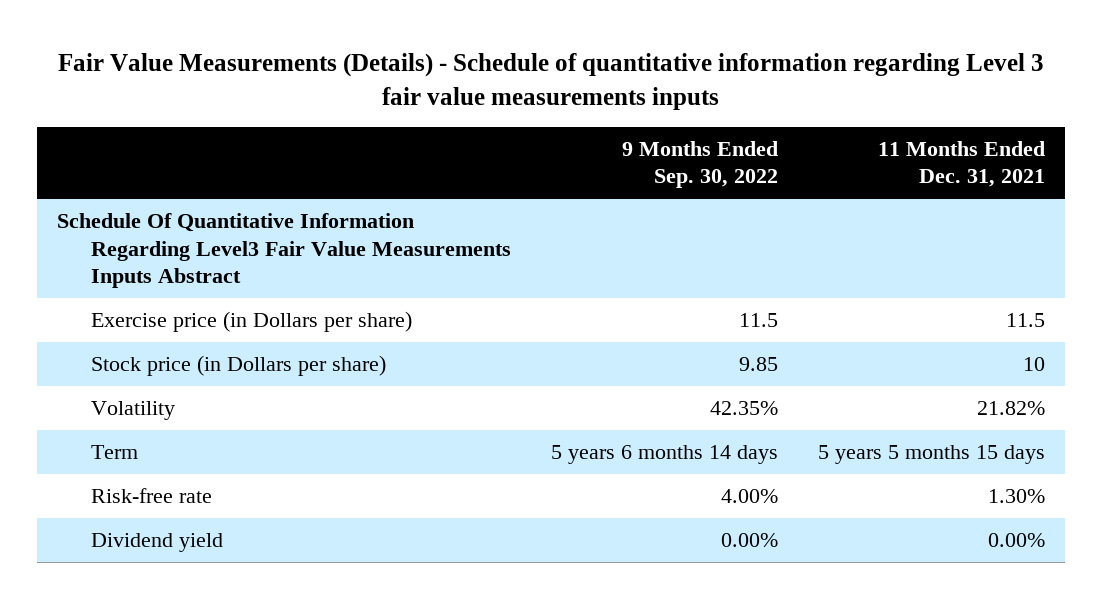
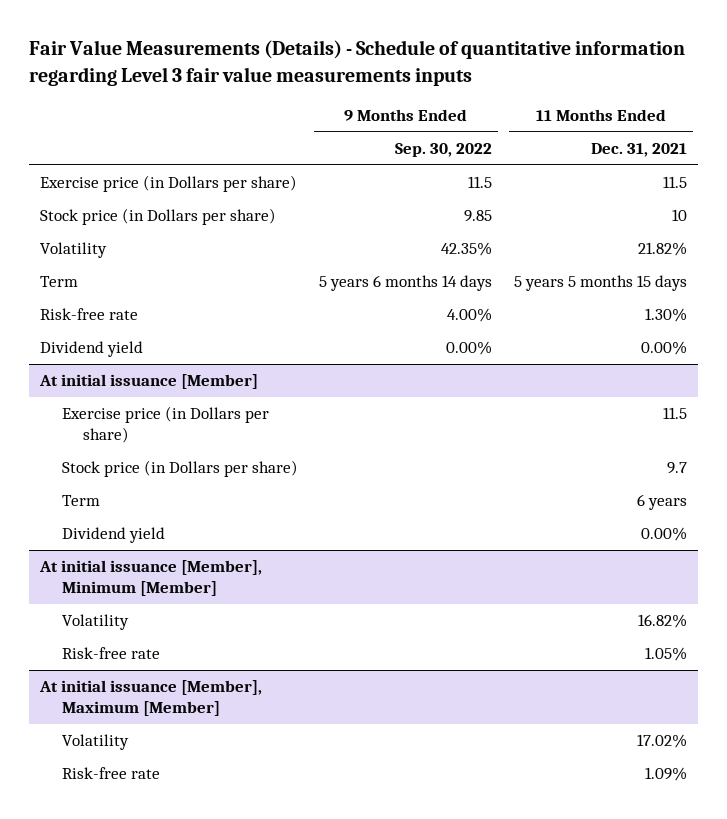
- Schedule Of Quantitative Information Regarding Level3 Fair Value Measurements Inputs Abstract
+ At initial issuance [Member]
+ Exercise price (in Dollars per share) | | 11.5
+ Stock price (in Dollars per share) | | 9.7
+ Term | | 6 years
+ Dividend yield | | 0.00%
+ At initial issuance [Member], Minimum [Member]
+ Volatility | | 16.82%
+ Risk-free rate | | 1.05%
+ At initial issuance [Member], Maximum [Member]
+ Volatility | | 17.02%
+ Risk-free rate | | 1.09%

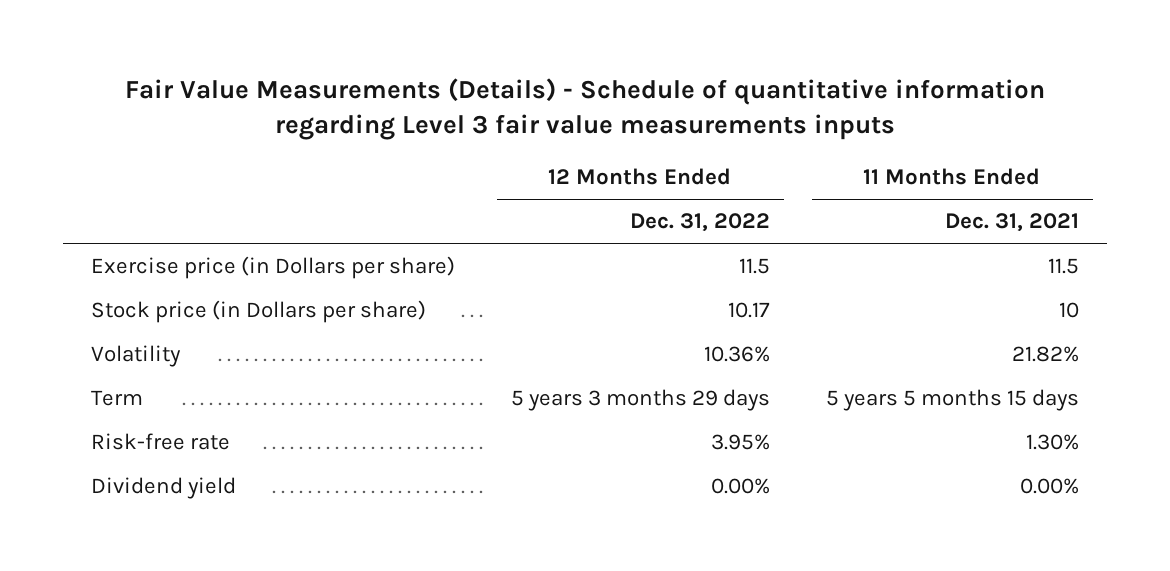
- | 9 Months Ended Sep. 30, 2022 | 11 Months Ended Dec. 31, 2021
+ | 12 Months Ended Dec. 31, 2022 | 11 Months Ended Dec. 31, 2021
- At initial issuance [Member]
- Exercise price (in Dollars per share) | | 11.5
- Stock price (in Dollars per share) | | 9.7
- Term | | 6 years
- Dividend yield | | 0.00%
- At initial issuance [Member], Minimum [Member]
- Volatility | | 16.82%
- Risk-free rate | | 1.05%
- At initial issuance [Member], Maximum [Member]
- Volatility | | 17.02%
- Risk-free rate | | 1.09%

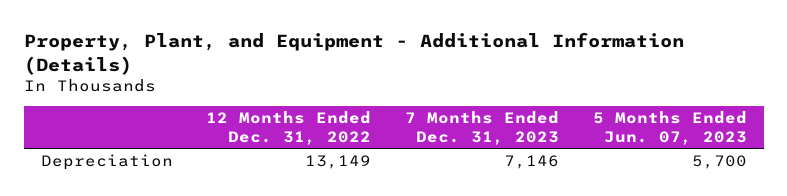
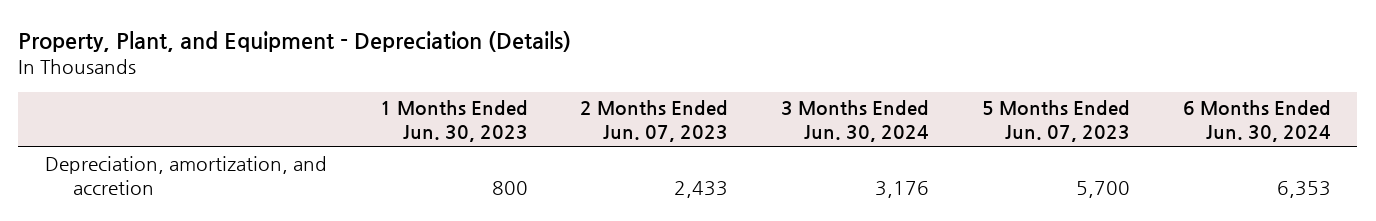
- Property, Plant, and Equipment - Additional Information (Details)
+ Property, Plant, and Equipment - Depreciation (Details)
- | 12 Months Ended Dec. 31, 2022 | 7 Months Ended Dec. 31, 2023 | 5 Months Ended Jun. 07, 2023
+ | 1 Months Ended Jun. 30, 2023 | 2 Months Ended Jun. 07, 2023 | 3 Months Ended Jun. 30, 2024 | 5 Months Ended Jun. 07, 2023 | 6 Months Ended Jun. 30, 2024
- Depreciation | 13,149 | 7,146 | 5,700
+ Depreciation, amortization, and accretion | 800 | 2,433 | 3,176 | 5,700 | 6,353

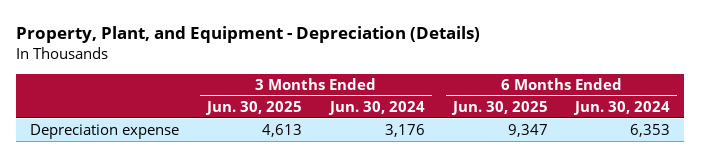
- | 1 Months Ended Jun. 30, 2023 | 2 Months Ended Jun. 07, 2023 | 3 Months Ended Jun. 30, 2024 | 5 Months Ended Jun. 07, 2023 | 6 Months Ended Jun. 30, 2024
+ | 3 Months Ended Jun. 30, 2025 | 3 Months Ended Jun. 30, 2024 | 6 Months Ended Jun. 30, 2025 | 6 Months Ended Jun. 30, 2024
- Depreciation, amortization, and accretion | 800 | 2,433 | 3,176 | 5,700 | 6,353
+ Depreciation expense | 4,613 | 3,176 | 9,347 | 6,353

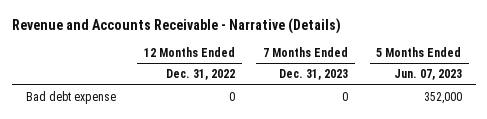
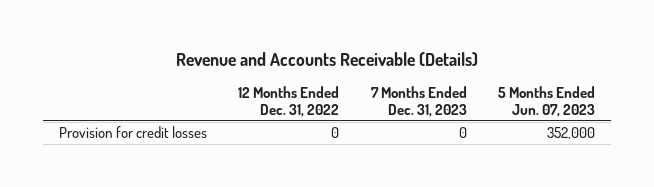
- Revenue and Accounts Receivable - Narrative (Details)
+ Revenue and Accounts Receivable (Details)
- Bad debt expense | 0 | 0 | 352,000
+ Provision for credit losses | 0 | 0 | 352,000

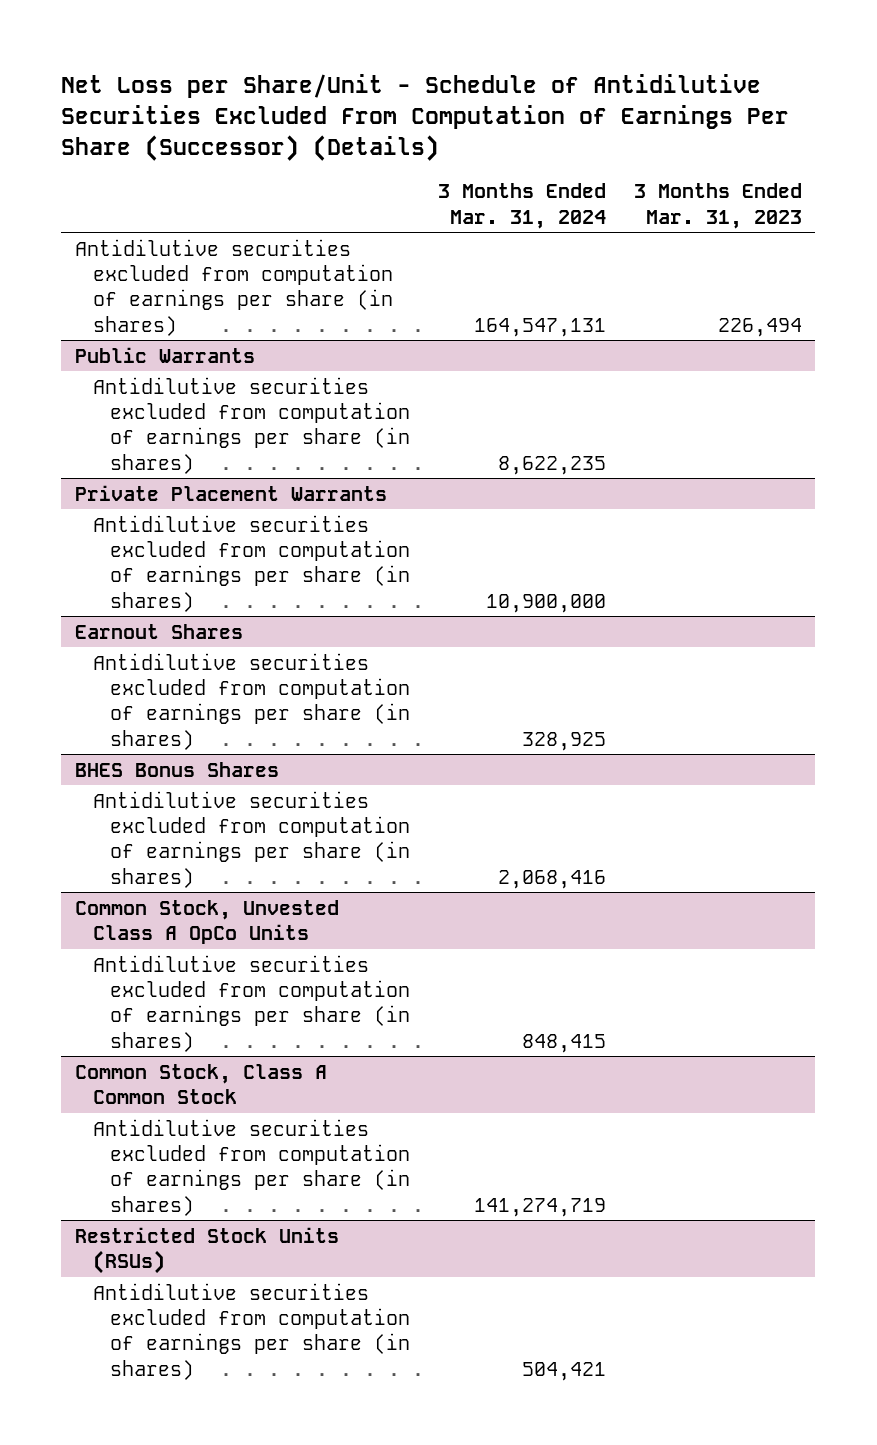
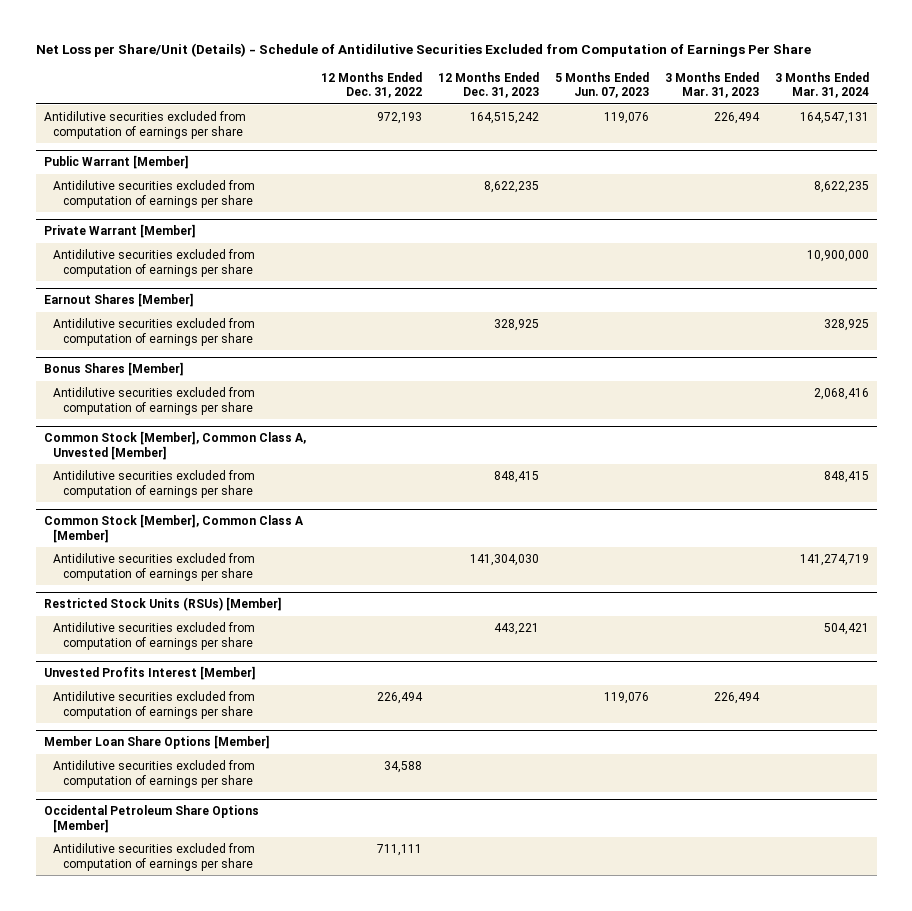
- Net Loss per Share/Unit - Schedule of Antidilutive Securities Excluded From Computation of Earnings Per Share (Successor) (Details)
+ Net Loss per Share/Unit (Details) - Schedule of Antidilutive Securities Excluded from Computation of Earnings Per Share
- | 3 Months Ended Mar. 31, 2024 | 3 Months Ended Mar. 31, 2023
+ | 12 Months Ended Dec. 31, 2022 | 12 Months Ended Dec. 31, 2023 | 5 Months Ended Jun. 07, 2023 | 3 Months Ended Mar. 31, 2023 | 3 Months Ended Mar. 31, 2024
- Antidilutive securities excluded from computation of earnings per share (in shares) | 164,547,131 | 226,494
- Public Warrants
- Antidilutive securities excluded from computation of earnings per share (in shares) | 8,622,235 |
- Private Placement Warrants
- Antidilutive securities excluded from computation of earnings per share (in shares) | 10,900,000 |
- Earnout Shares
- Antidilutive securities excluded from computation of earnings per share (in shares) | 328,925 |
- BHES Bonus Shares
- Antidilutive securities excluded from computation of earnings per share (in shares) | 2,068,416 |
- Common Stock, Unvested Class A OpCo Units
- Antidilutive securities excluded from computation of earnings per share (in shares) | 848,415 |
- Common Stock, Class A Common Stock
- Antidilutive securities excluded from computation of earnings per share (in shares) | 141,274,719 |
- Restricted Stock Units (RSUs)
- Antidilutive securities excluded from computation of earnings per share (in shares) | 504,421 |
+ Antidilutive securities excluded from computation of earnings per share | 972,193 | 164,515,242 | 119,076 | 226,494 | 164,547,131
+ Public Warrant [Member]
+ Antidilutive securities excluded from computation of earnings per share | | 8,622,235 | | | 8,622,235
+ Private Warrant [Member]
+ Antidilutive securities excluded from computation of earnings per share | | | | | 10,900,000
+ Earnout Shares [Member]
+ Antidilutive securities excluded from computation of earnings per share | | 328,925 | | | 328,925
+ Bonus Shares [Member]
+ Antidilutive securities excluded from computation of earnings per share | | | | | 2,068,416
+ Common Stock [Member], Common Class A, Unvested [Member]
+ Antidilutive securities excluded from computation of earnings per share | | 848,415 | | | 848,415
+ Common Stock [Member], Common Class A [Member]
+ Antidilutive securities excluded from computation of earnings per share | | 141,304,030 | | | 141,274,719
+ Restricted Stock Units (RSUs) [Member]
+ Antidilutive securities excluded from computation of earnings per share | | 443,221 | | | 504,421
+ Unvested Profits Interest [Member]
+ Antidilutive securities excluded from computation of earnings per share | 226,494 | | 119,076 | 226,494 |
+ Member Loan Share Options [Member]
+ Antidilutive securities excluded from computation of earnings per share | 34,588 | | | |
+ Occidental Petroleum Share Options [Member]
+ Antidilutive securities excluded from computation of earnings per share | 711,111 | | | |

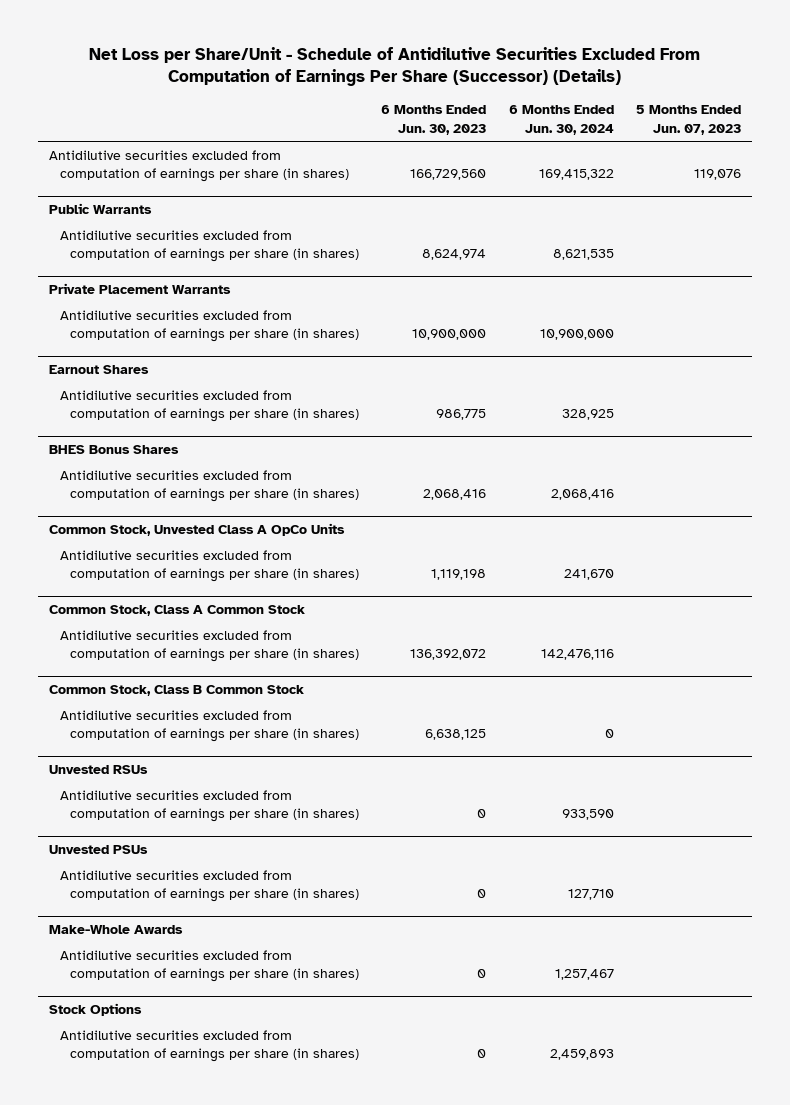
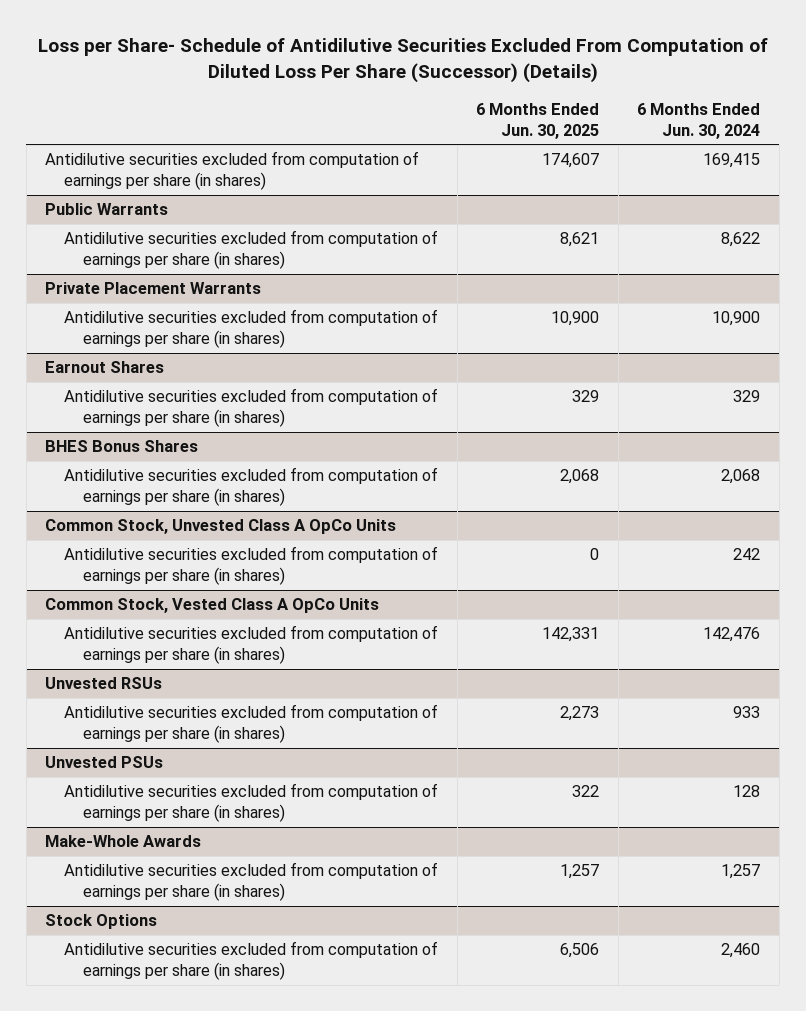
- Net Loss per Share/Unit - Schedule of Antidilutive Securities Excluded From Computation of Earnings Per Share (Successor) (Details)
+ Loss per Share- Schedule of Antidilutive Securities Excluded From Computation of Diluted Loss Per Share (Successor) (Details)
- | 6 Months Ended Jun. 30, 2023 | 6 Months Ended Jun. 30, 2024 | 5 Months Ended Jun. 07, 2023
+ | 6 Months Ended Jun. 30, 2025 | 6 Months Ended Jun. 30, 2024
- Antidilutive securities excluded from computation of earnings per share (in shares) | 166,729,560 | 169,415,322 | 119,076
+ Antidilutive securities excluded from computation of earnings per share (in shares) | 174,607 | 169,415
@ Public Warrants
- Antidilutive securities excluded from computation of earnings per share (in shares) | 8,624,974 | 8,621,535 |
+ Antidilutive securities excluded from computation of earnings per share (in shares) | 8,621 | 8,622
@ Private Placement Warrants
- Antidilutive securities excluded from computation of earnings per share (in shares) | 10,900,000 | 10,900,000 |
+ Antidilutive securities excluded from computation of earnings per share (in shares) | 10,900 | 10,900
@ Earnout Shares
- Antidilutive securities excluded from computation of earnings per share (in shares) | 986,775 | 328,925 |
+ Antidilutive securities excluded from computation of earnings per share (in shares) | 329 | 329
@ BHES Bonus Shares
- Antidilutive securities excluded from computation of earnings per share (in shares) | 2,068,416 | 2,068,416 |
+ Antidilutive securities excluded from computation of earnings per share (in shares) | 2,068 | 2,068
@ Common Stock, Unvested Class A OpCo Units
- Antidilutive securities excluded from computation of earnings per share (in shares) | 1,119,198 | 241,670 |
- Common Stock, Class A Common Stock
- Antidilutive securities excluded from computation of earnings per share (in shares) | 136,392,072 | 142,476,116 |
- Common Stock, Class B Common Stock
- Antidilutive securities excluded from computation of earnings per share (in shares) | 6,638,125 | 0 |
@ Common Stock, Unvested Class A OpCo Units
+ Antidilutive securities excluded from computation of earnings per share (in shares) | 0 | 242
+ Common Stock, Vested Class A OpCo Units
+ Antidilutive securities excluded from computation of earnings per share (in shares) | 142,331 | 142,476
@ Unvested RSUs
- Antidilutive securities excluded from computation of earnings per share (in shares) | 0 | 933,590 |
+ Antidilutive securities excluded from computation of earnings per share (in shares) | 2,273 | 933
@ Unvested PSUs
- Antidilutive securities excluded from computation of earnings per share (in shares) | 0 | 127,710 |
+ Antidilutive securities excluded from computation of earnings per share (in shares) | 322 | 128
@ Make-Whole Awards
- Antidilutive securities excluded from computation of earnings per share (in shares) | 0 | 1,257,467 |
+ Antidilutive securities excluded from computation of earnings per share (in shares) | 1,257 | 1,257
@ Stock Options
- Antidilutive securities excluded from computation of earnings per share (in shares) | 0 | 2,459,893 |
+ Antidilutive securities excluded from computation of earnings per share (in shares) | 6,506 | 2,460

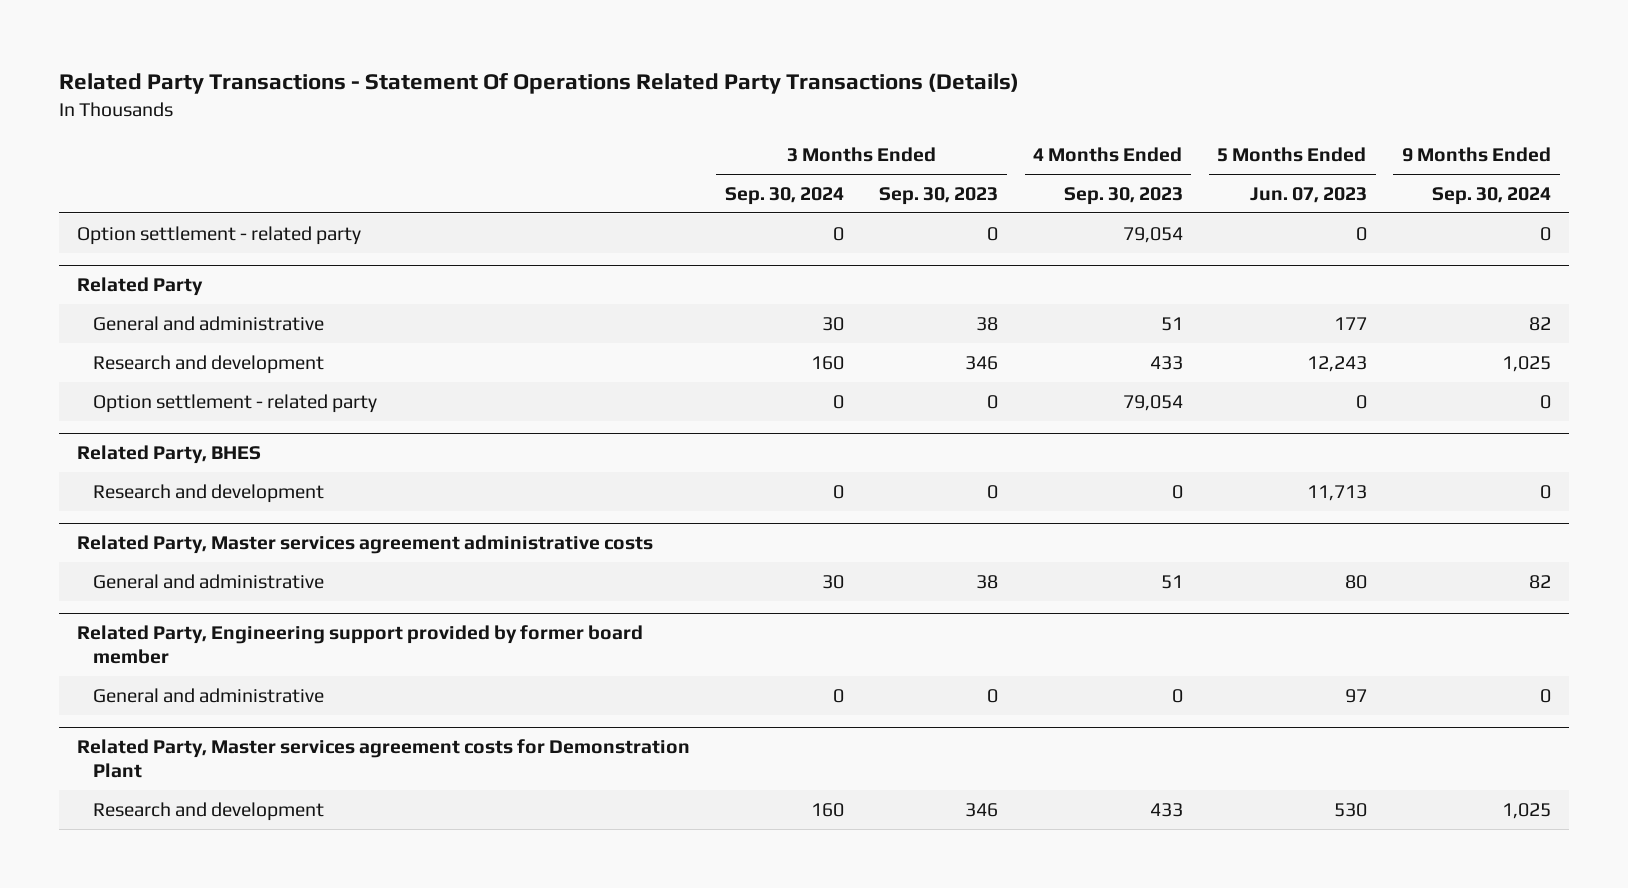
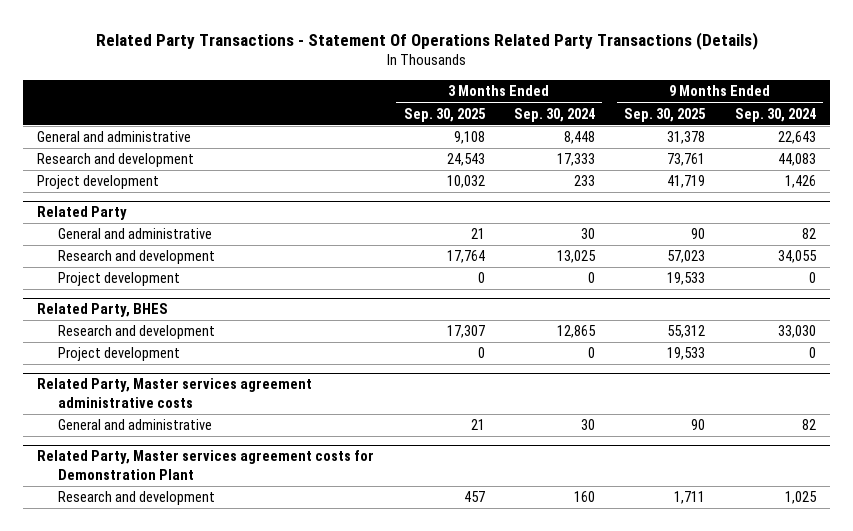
- | 3 Months Ended Sep. 30, 2024 | 3 Months Ended Sep. 30, 2023 | 4 Months Ended Sep. 30, 2023 | 5 Months Ended Jun. 07, 2023 | 9 Months Ended Sep. 30, 2024
+ | 3 Months Ended Sep. 30, 2025 | 3 Months Ended Sep. 30, 2024 | 9 Months Ended Sep. 30, 2025 | 9 Months Ended Sep. 30, 2024
- Option settlement - related party | 0 | 0 | 79,054 | 0 | 0
+ General and administrative | 9,108 | 8,448 | 31,378 | 22,643
+ Research and development | 24,543 | 17,333 | 73,761 | 44,083
+ Project development | 10,032 | 233 | 41,719 | 1,426
@ Related Party
- Research and development | 160 | 346 | 433 | 12,243 | 1,025
- Option settlement - related party | 0 | 0 | 79,054 | 0 | 0
+ Research and development | 17,764 | 13,025 | 57,023 | 34,055
+ Project development | 0 | 0 | 19,533 | 0
@ Related Party, BHES
- Research and development | 0 | 0 | 0 | 11,713 | 0
+ Research and development | 17,307 | 12,865 | 55,312 | 33,030
+ Project development | 0 | 0 | 19,533 | 0
- Related Party, Engineering support provided by former board member
- General and administrative | 0 | 0 | 0 | 97 | 0

